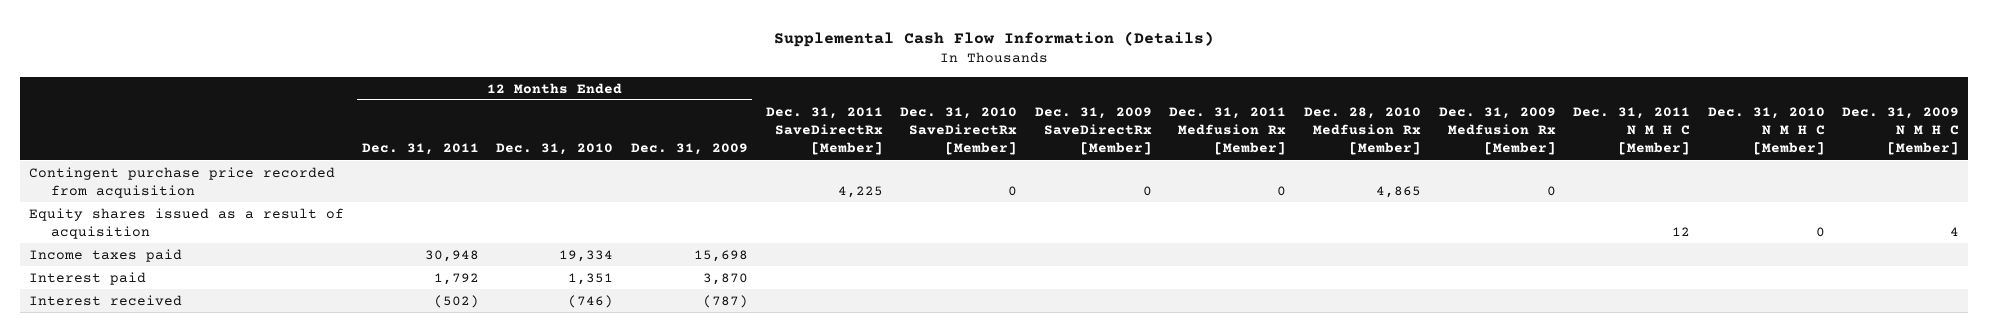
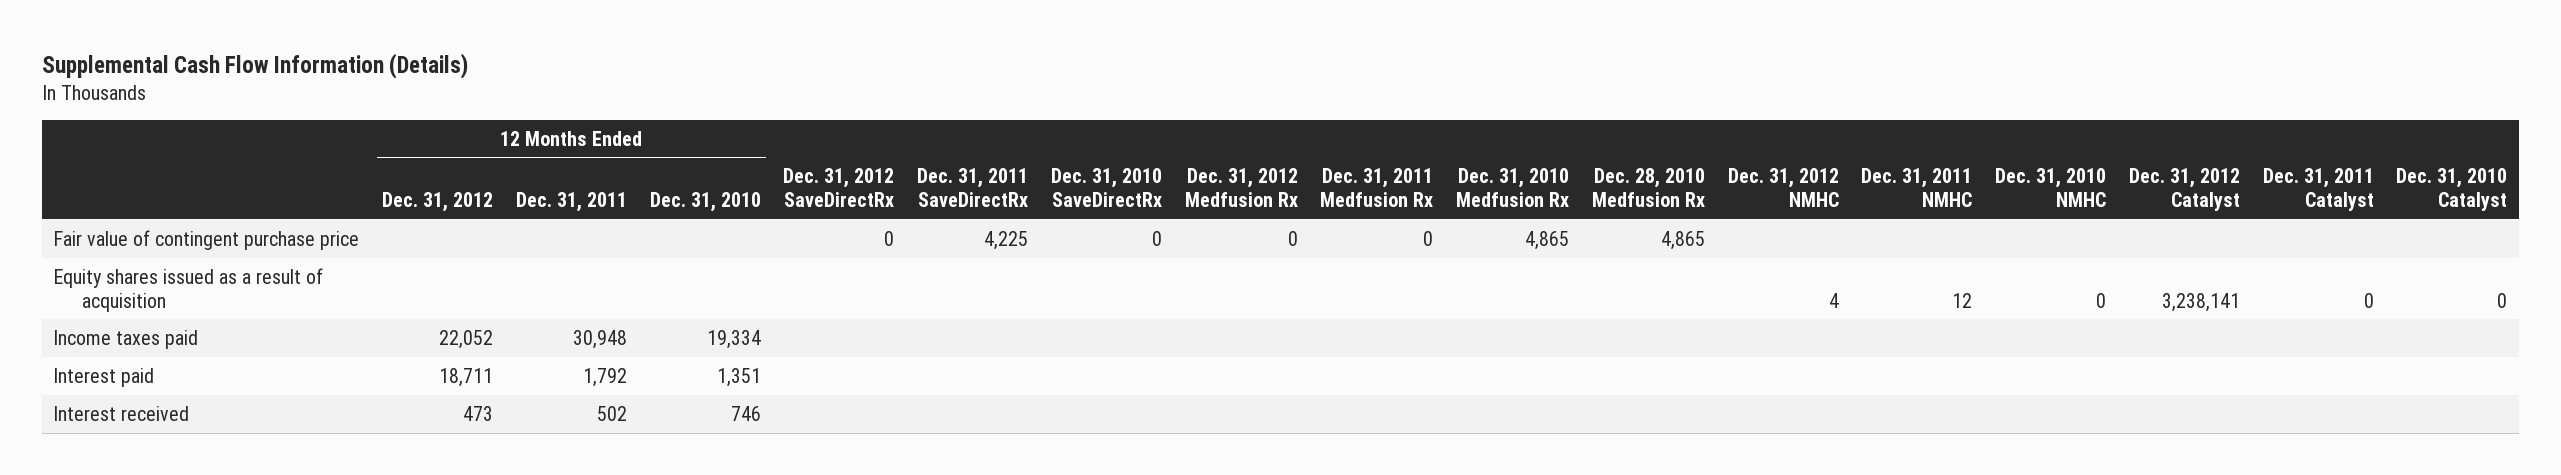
- | 12 Months Ended Dec. 31, 2011 | 12 Months Ended Dec. 31, 2010 | 12 Months Ended Dec. 31, 2009 | Dec. 31, 2011 SaveDirectRx [Member] | Dec. 31, 2010 SaveDirectRx [Member] | Dec. 31, 2009 SaveDirectRx [Member] | Dec. 31, 2011 Medfusion Rx [Member] | Dec. 28, 2010 Medfusion Rx [Member] | Dec. 31, 2009 Medfusion Rx [Member] | Dec. 31, 2011 N M H C [Member] | Dec. 31, 2010 N M H C [Member] | Dec. 31, 2009 N M H C [Member]
+ | 12 Months Ended Dec. 31, 2012 | 12 Months Ended Dec. 31, 2011 | 12 Months Ended Dec. 31, 2010 | Dec. 31, 2012 SaveDirectRx | Dec. 31, 2011 SaveDirectRx | Dec. 31, 2010 SaveDirectRx | Dec. 31, 2012 Medfusion Rx | Dec. 31, 2011 Medfusion Rx | Dec. 31, 2010 Medfusion Rx | Dec. 28, 2010 Medfusion Rx | Dec. 31, 2012 NMHC | Dec. 31, 2011 NMHC | Dec. 31, 2010 NMHC | Dec. 31, 2012 Catalyst | Dec. 31, 2011 Catalyst | Dec. 31, 2010 Catalyst
- Contingent purchase price recorded from acquisition | | | | 4,225 | 0 | 0 | 0 | 4,865 | 0 | | |
+ Fair value of contingent purchase price | | | | 0 | 4,225 | 0 | 0 | 0 | 4,865 | 4,865 | | | | | |
- Interest received | (502) | (746) | (787) | | | | | | | | |
+ Interest received | 473 | 502 | 746 | | | | | | | | | | | | |

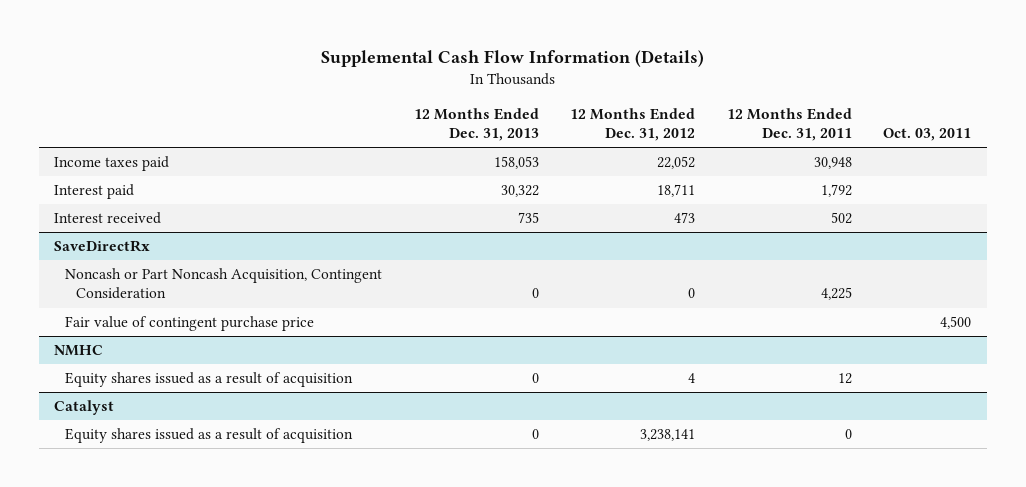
- | 12 Months Ended Dec. 31, 2012 | 12 Months Ended Dec. 31, 2011 | 12 Months Ended Dec. 31, 2010 | Dec. 31, 2012 SaveDirectRx | Dec. 31, 2011 SaveDirectRx | Dec. 31, 2010 SaveDirectRx | Dec. 31, 2012 Medfusion Rx | Dec. 31, 2011 Medfusion Rx | Dec. 31, 2010 Medfusion Rx | Dec. 28, 2010 Medfusion Rx | Dec. 31, 2012 NMHC | Dec. 31, 2011 NMHC | Dec. 31, 2010 NMHC | Dec. 31, 2012 Catalyst | Dec. 31, 2011 Catalyst | Dec. 31, 2010 Catalyst
+ | 12 Months Ended Dec. 31, 2013 | 12 Months Ended Dec. 31, 2012 | 12 Months Ended Dec. 31, 2011 | Oct. 03, 2011
- Fair value of contingent purchase price | | | | 0 | 4,225 | 0 | 0 | 0 | 4,865 | 4,865 | | | | | |
- Equity shares issued as a result of acquisition | | | | | | | | | | | 4 | 12 | 0 | 3,238,141 | 0 | 0
+ SaveDirectRx
+ Noncash or Part Noncash Acquisition, Contingent Consideration | 0 | 0 | 4,225 |
+ Fair value of contingent purchase price | | | | 4,500
+ NMHC
+ Equity shares issued as a result of acquisition | 0 | 4 | 12 |
+ Catalyst
+ Equity shares issued as a result of acquisition | 0 | 3,238,141 | 0 |

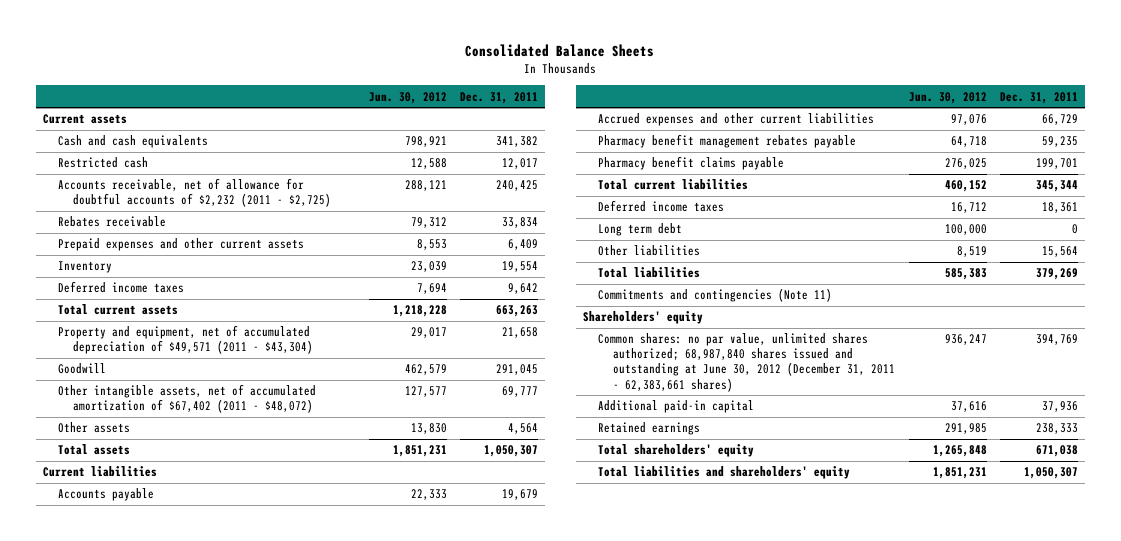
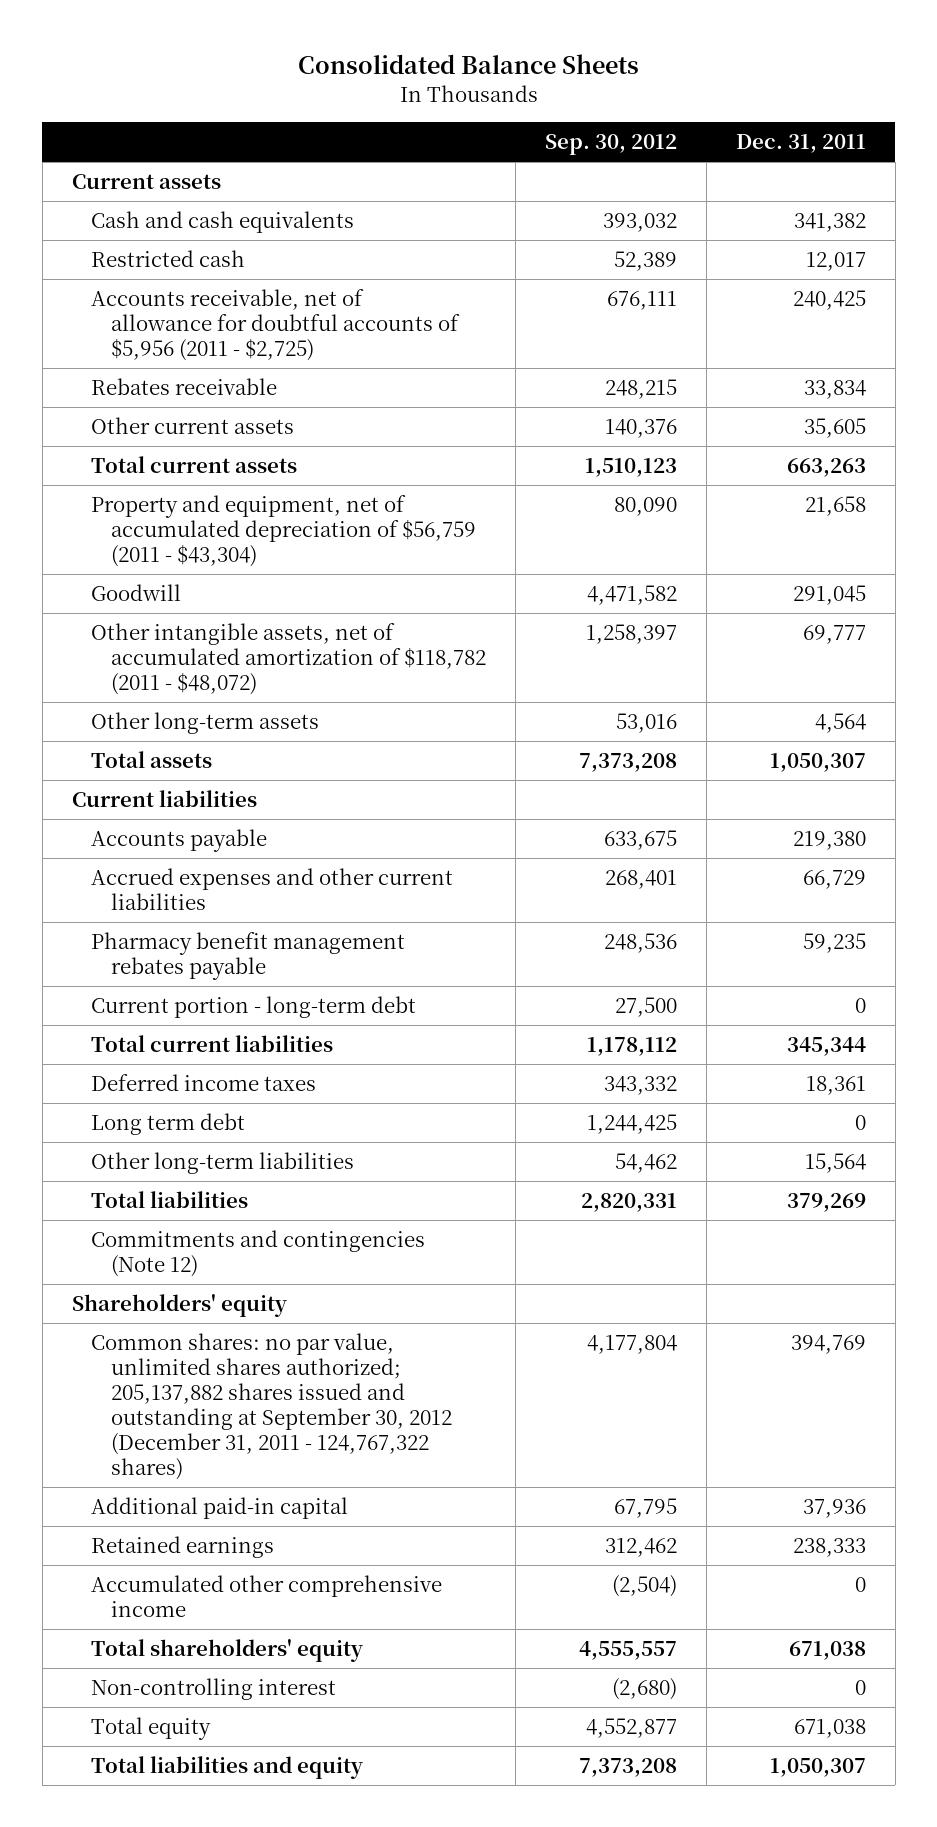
- | Jun. 30, 2012 | Dec. 31, 2011
+ | Sep. 30, 2012 | Dec. 31, 2011
- Accounts receivable, net of allowance for doubtful accounts of $2,232 (2011 - $2,725) | 288,121 | 240,425
+ Accounts receivable, net of allowance for doubtful accounts of $5,956 (2011 - $2,725) | 676,111 | 240,425
- Prepaid expenses and other current assets | 8,553 | 6,409
- Inventory | 23,039 | 19,554
- Deferred income taxes | 7,694 | 9,642
+ Other current assets | 140,376 | 35,605
- Property and equipment, net of accumulated depreciation of $49,571 (2011 - $43,304) | 29,017 | 21,658
+ Property and equipment, net of accumulated depreciation of $56,759 (2011 - $43,304) | 80,090 | 21,658
- Other intangible assets, net of accumulated amortization of $67,402 (2011 - $48,072) | 127,577 | 69,777
- Other assets | 13,830 | 4,564
+ Other intangible assets, net of accumulated amortization of $118,782 (2011 - $48,072) | 1,258,397 | 69,777
+ Other long-term assets | 53,016 | 4,564
- Accounts payable | 22,333 | 19,679
+ Accounts payable | 633,675 | 219,380
- Pharmacy benefit claims payable | 276,025 | 199,701
+ Current portion - long-term debt | 27,500 | 0
- Other liabilities | 8,519 | 15,564
+ Other long-term liabilities | 54,462 | 15,564
- Commitments and contingencies (Note 11)
+ Commitments and contingencies (Note 12)
- Common shares: no par value, unlimited shares authorized; 68,987,840 shares issued and outstanding at June 30, 2012 (December 31, 2011 - 62,383,661 shares) | 936,247 | 394,769
+ Common shares: no par value, unlimited shares authorized; 205,137,882 shares issued and outstanding at September 30, 2012 (December 31, 2011 - 124,767,322 shares) | 4,177,804 | 394,769
+ Accumulated other comprehensive income | (2,504) | 0
- Total liabilities and shareholders' equity | 1,851,231 | 1,050,307
+ Non-controlling interest | (2,680) | 0
+ Total equity | 4,552,877 | 671,038
+ Total liabilities and equity | 7,373,208 | 1,050,307

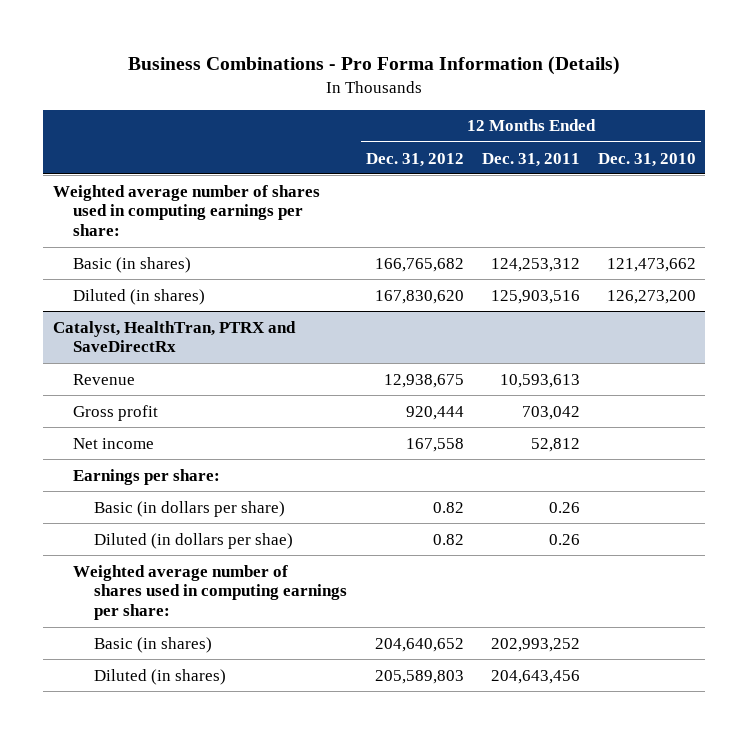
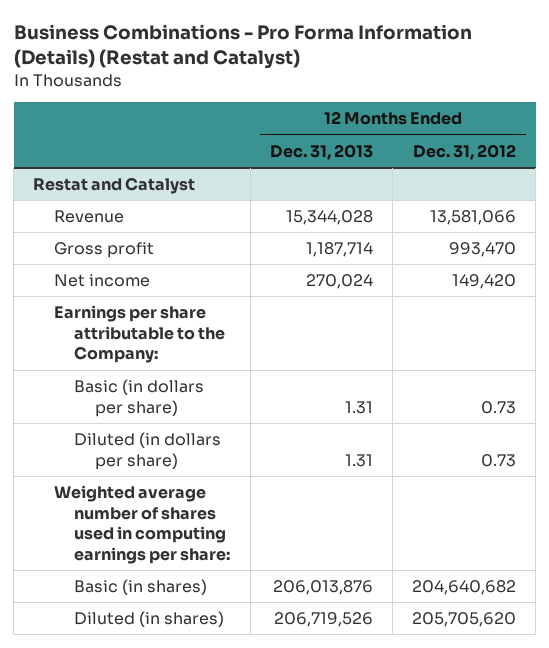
- Business Combinations - Pro Forma Information (Details)
+ Business Combinations - Pro Forma Information (Details) (Restat and Catalyst)
- | 12 Months Ended Dec. 31, 2012 | 12 Months Ended Dec. 31, 2011 | 12 Months Ended Dec. 31, 2010
+ | 12 Months Ended Dec. 31, 2013 | 12 Months Ended Dec. 31, 2012
- Weighted average number of shares used in computing earnings per share:
- Basic (in shares) | 166,765,682 | 124,253,312 | 121,473,662
- Diluted (in shares) | 167,830,620 | 125,903,516 | 126,273,200
- Catalyst, HealthTran, PTRX and SaveDirectRx
- Revenue | 12,938,675 | 10,593,613 |
- Gross profit | 920,444 | 703,042 |
- Net income | 167,558 | 52,812 |
- Earnings per share:
- Basic (in dollars per share) | 0.82 | 0.26 |
- Diluted (in dollars per shae) | 0.82 | 0.26 |
+ Restat and Catalyst
+ Revenue | 15,344,028 | 13,581,066
+ Gross profit | 1,187,714 | 993,470
+ Net income | 270,024 | 149,420
+ Earnings per share attributable to the Company:
+ Basic (in dollars per share) | 1.31 | 0.73
+ Diluted (in dollars per share) | 1.31 | 0.73
- Basic (in shares) | 204,640,652 | 202,993,252 |
- Diluted (in shares) | 205,589,803 | 204,643,456 |
+ Basic (in shares) | 206,013,876 | 204,640,682
+ Diluted (in shares) | 206,719,526 | 205,705,620

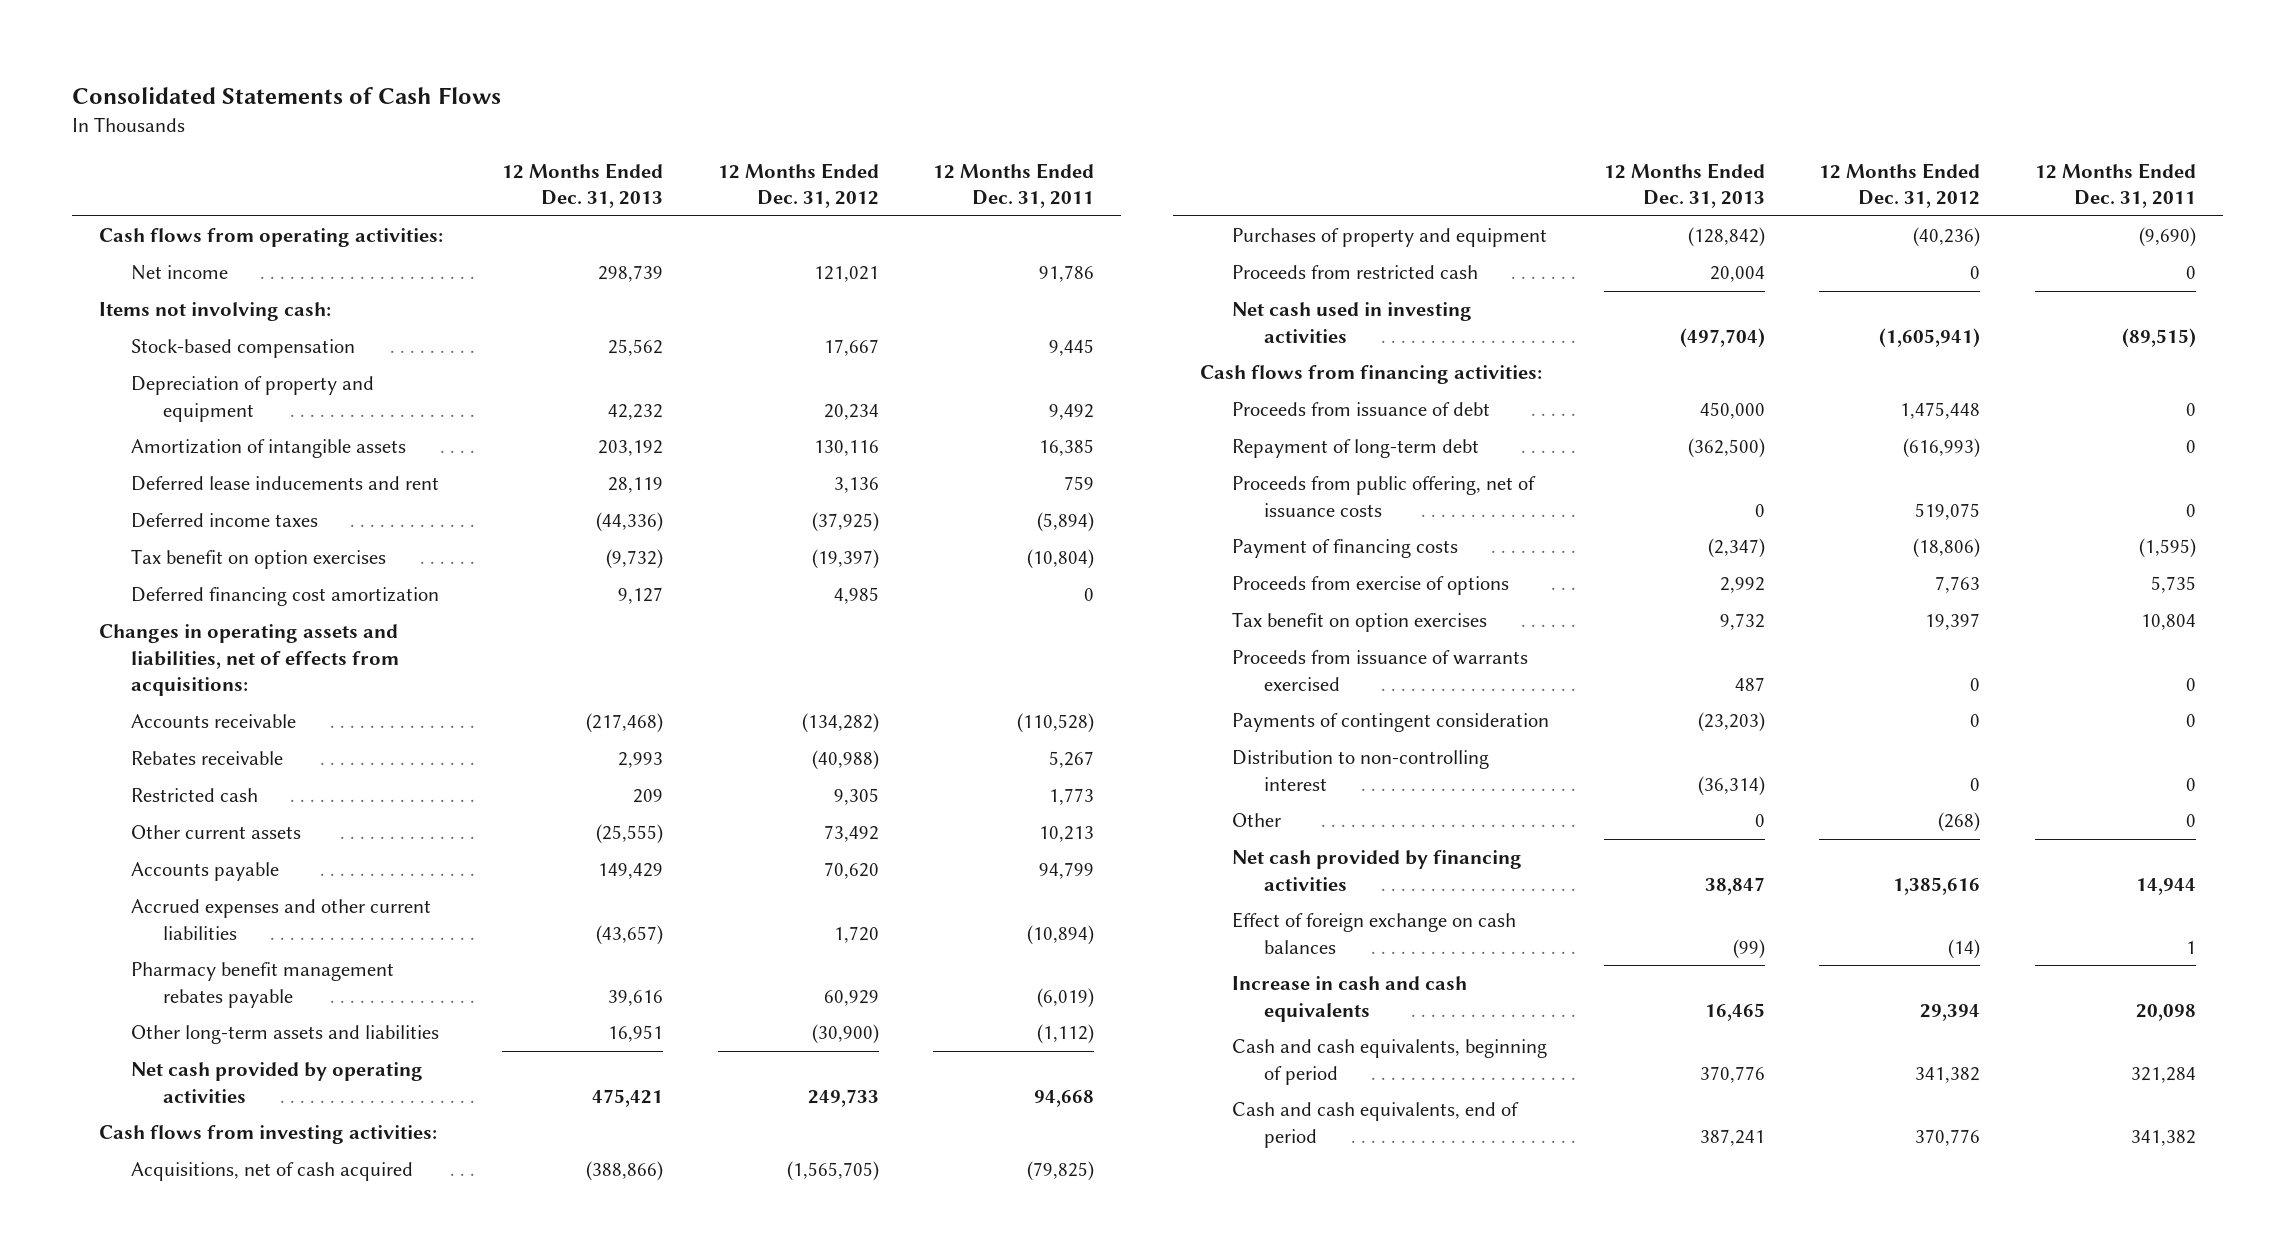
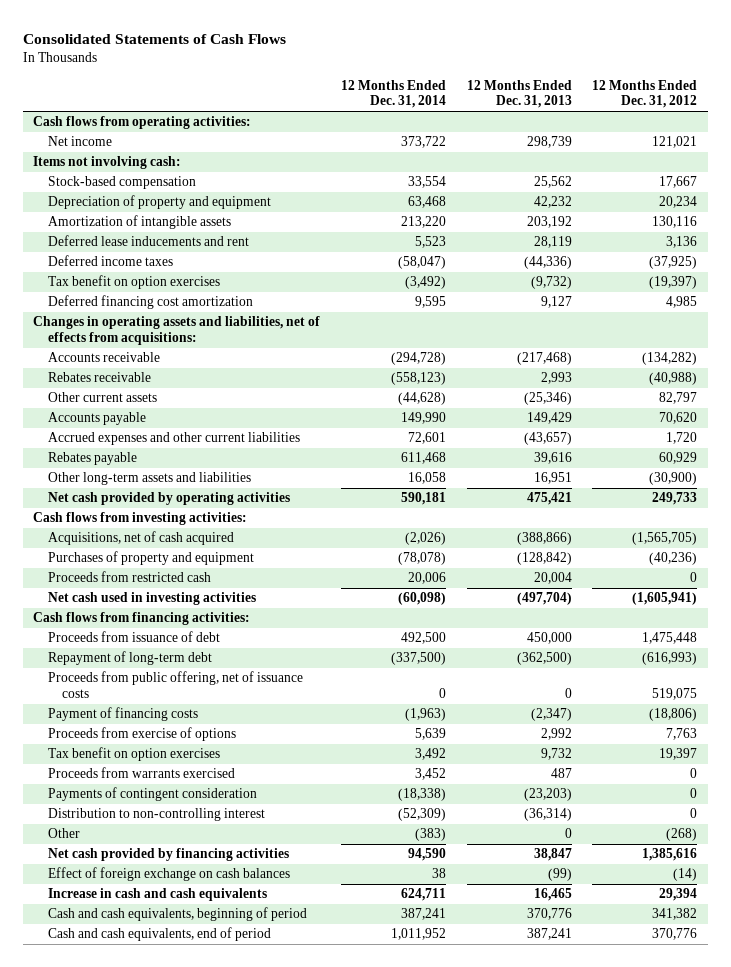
- | 12 Months Ended Dec. 31, 2013 | 12 Months Ended Dec. 31, 2012 | 12 Months Ended Dec. 31, 2011
+ | 12 Months Ended Dec. 31, 2014 | 12 Months Ended Dec. 31, 2013 | 12 Months Ended Dec. 31, 2012
- Restricted cash | 209 | 9,305 | 1,773
- Other current assets | (25,555) | 73,492 | 10,213
+ Other current assets | (44,628) | (25,346) | 82,797
- Pharmacy benefit management rebates payable | 39,616 | 60,929 | (6,019)
+ Rebates payable | 611,468 | 39,616 | 60,929
- Proceeds from issuance of warrants exercised | 487 | 0 | 0
+ Proceeds from warrants exercised | 3,452 | 487 | 0

